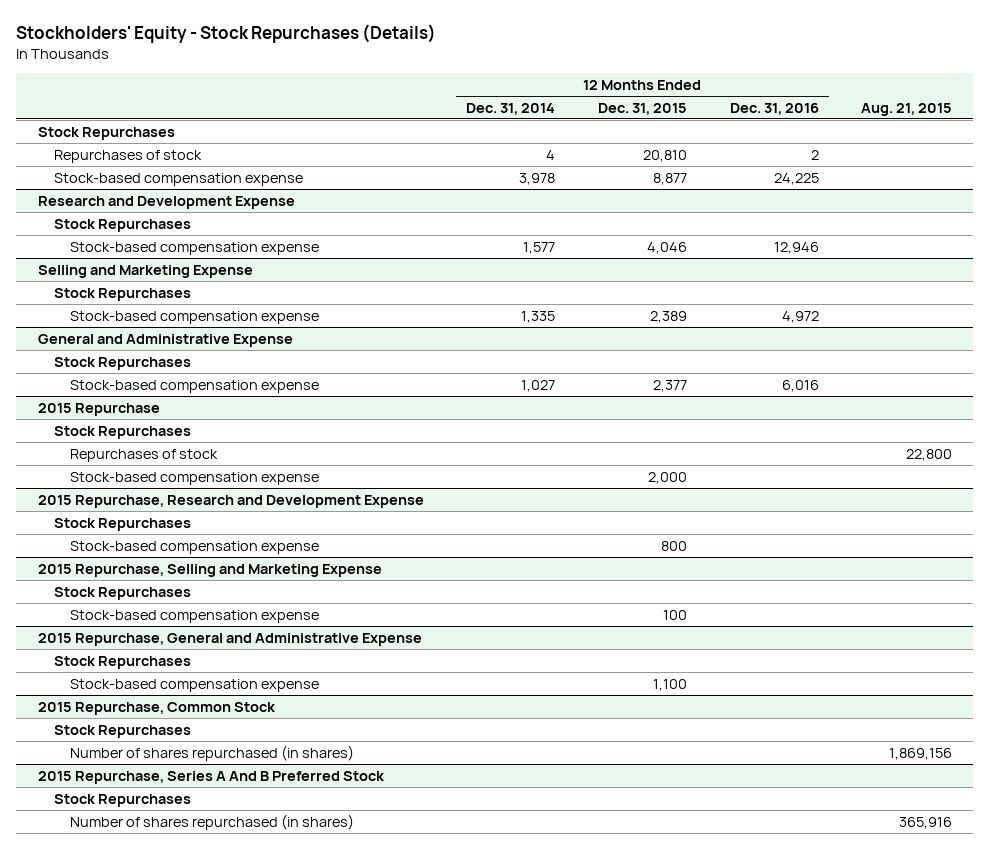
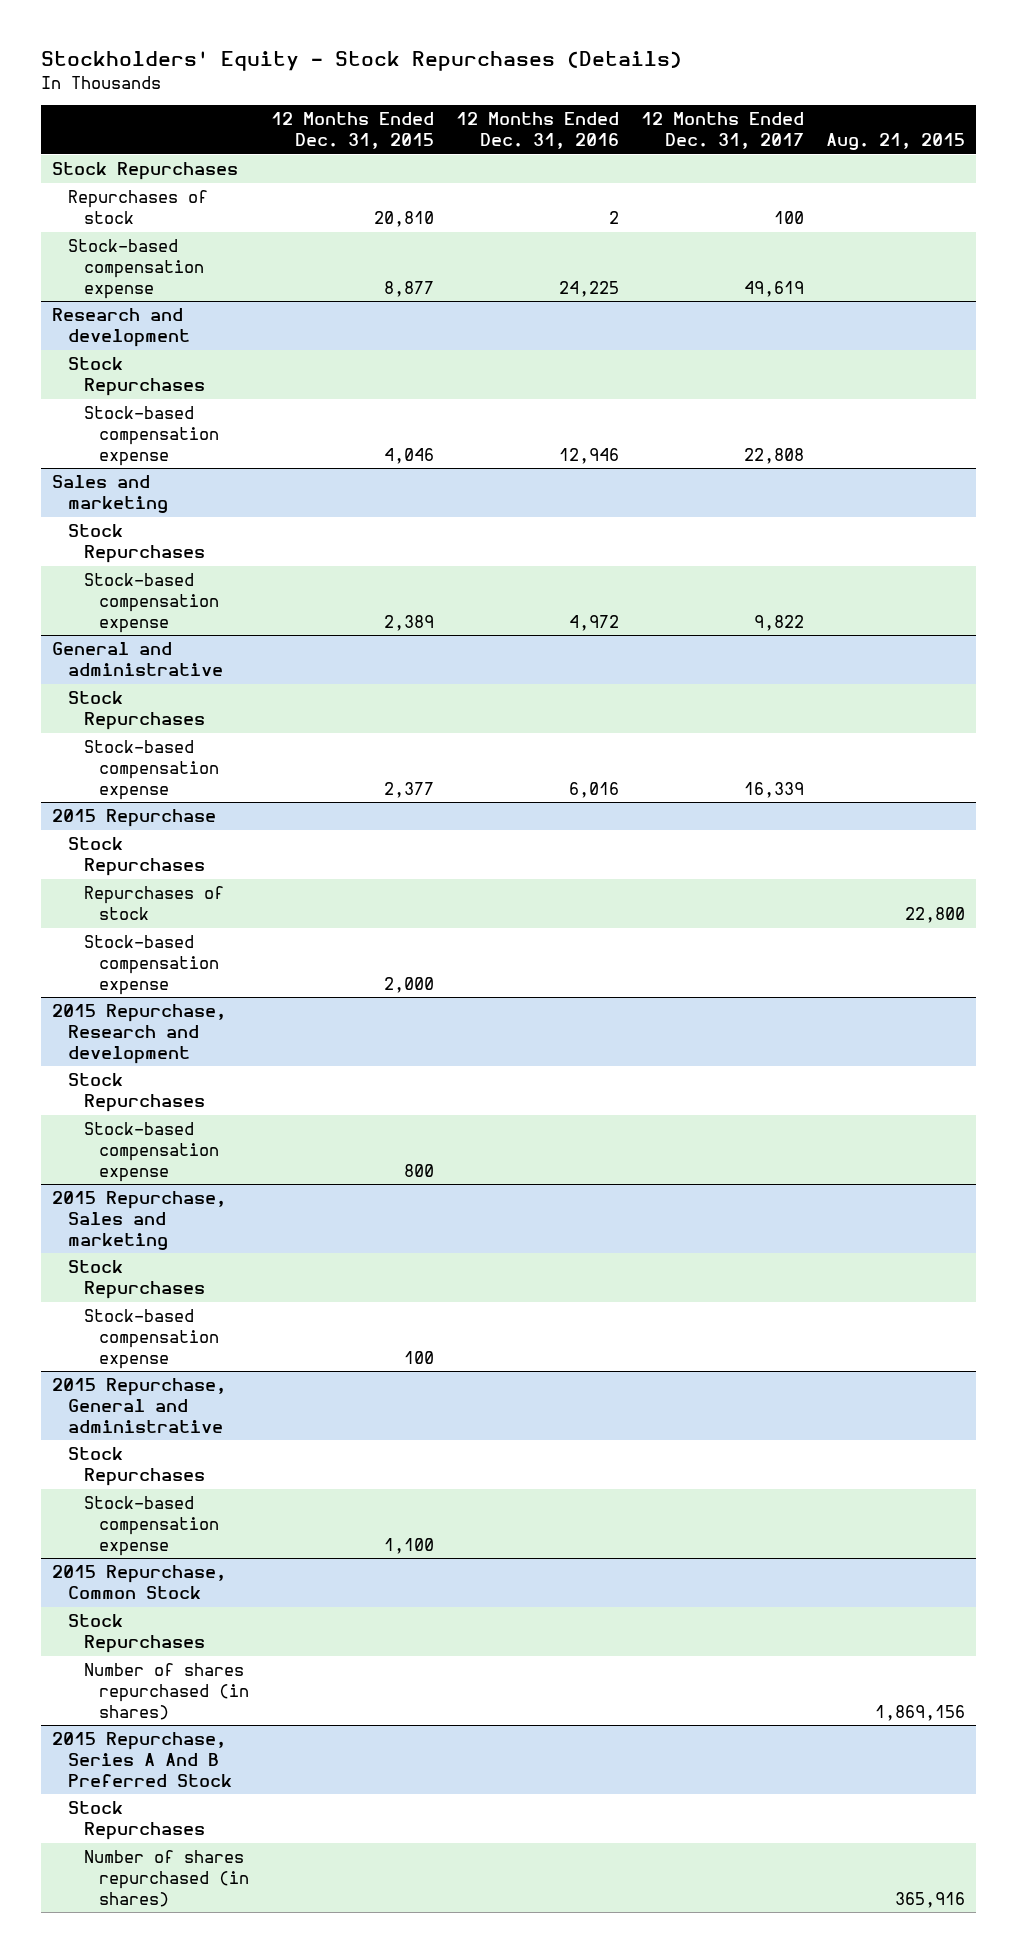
- | 12 Months Ended Dec. 31, 2014 | 12 Months Ended Dec. 31, 2015 | 12 Months Ended Dec. 31, 2016 | Aug. 21, 2015
+ | 12 Months Ended Dec. 31, 2015 | 12 Months Ended Dec. 31, 2016 | 12 Months Ended Dec. 31, 2017 | Aug. 21, 2015
- Research and Development Expense
+ Research and development
- Selling and Marketing Expense
+ Sales and marketing
- General and Administrative Expense
+ General and administrative
- 2015 Repurchase, Research and Development Expense
+ 2015 Repurchase, Research and development
- 2015 Repurchase, Selling and Marketing Expense
+ 2015 Repurchase, Sales and marketing
- 2015 Repurchase, General and Administrative Expense
+ 2015 Repurchase, General and administrative

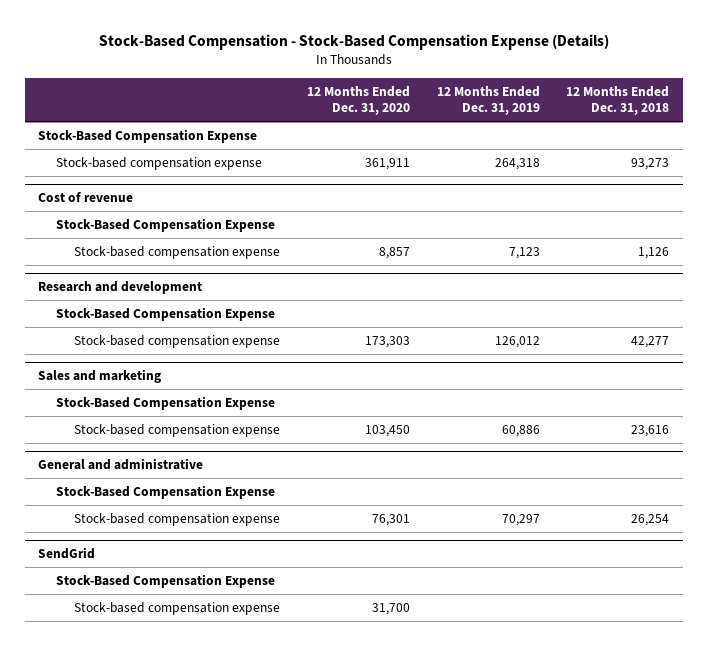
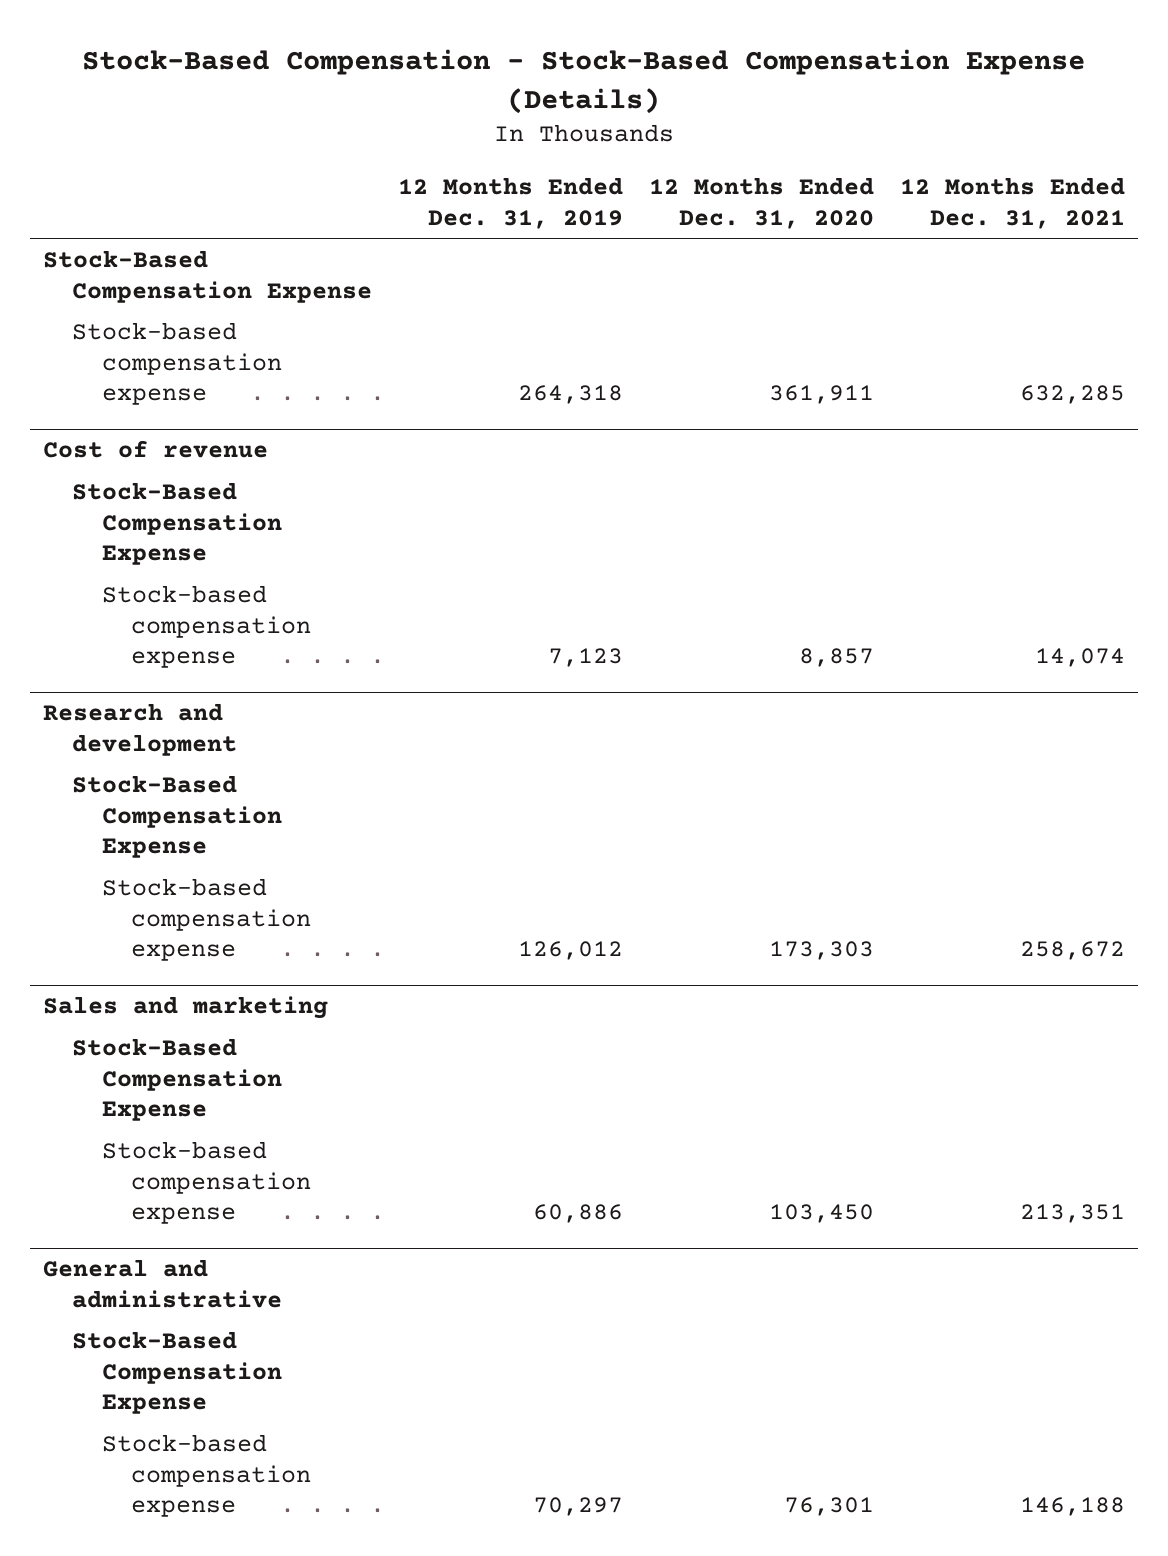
- | 12 Months Ended Dec. 31, 2020 | 12 Months Ended Dec. 31, 2019 | 12 Months Ended Dec. 31, 2018
+ | 12 Months Ended Dec. 31, 2019 | 12 Months Ended Dec. 31, 2020 | 12 Months Ended Dec. 31, 2021
- SendGrid
- Stock-Based Compensation Expense
- Stock-based compensation expense | 31,700 | |

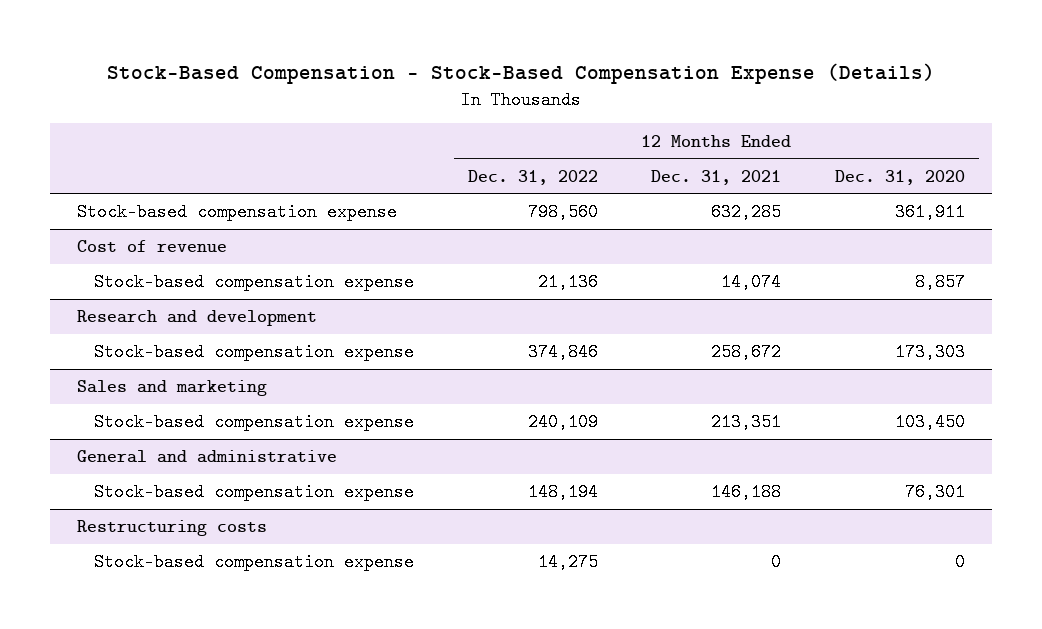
- | 12 Months Ended Dec. 31, 2019 | 12 Months Ended Dec. 31, 2020 | 12 Months Ended Dec. 31, 2021
+ | 12 Months Ended Dec. 31, 2022 | 12 Months Ended Dec. 31, 2021 | 12 Months Ended Dec. 31, 2020
- Stock-Based Compensation Expense
@ Cost of revenue
- Stock-Based Compensation Expense
@ Research and development
- Stock-Based Compensation Expense
@ Sales and marketing
- Stock-Based Compensation Expense
@ General and administrative
- Stock-Based Compensation Expense
+ Restructuring costs
+ Stock-based compensation expense | 14,275 | 0 | 0

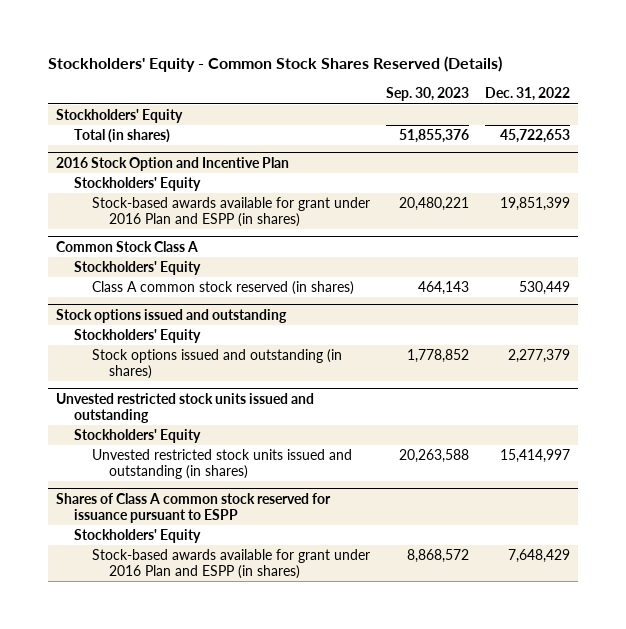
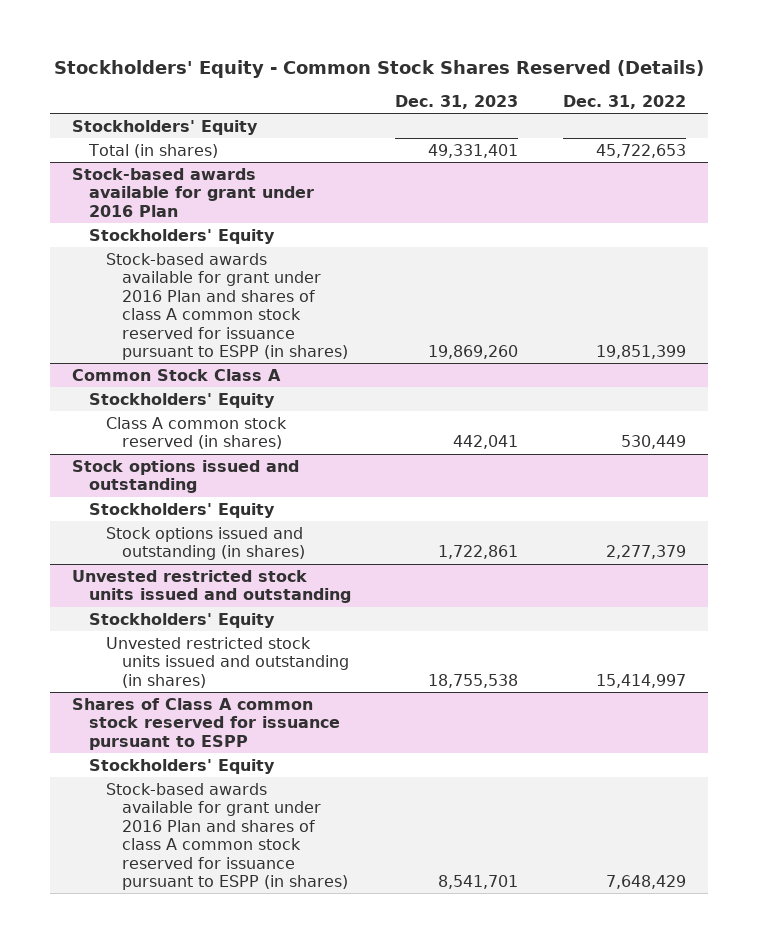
- | Sep. 30, 2023 | Dec. 31, 2022
+ | Dec. 31, 2023 | Dec. 31, 2022
- 2016 Stock Option and Incentive Plan
+ Stock-based awards available for grant under 2016 Plan
- Stock-based awards available for grant under 2016 Plan and ESPP (in shares) | 20,480,221 | 19,851,399
+ Stock-based awards available for grant under 2016 Plan and shares of class A common stock reserved for issuance pursuant to ESPP (in shares) | 19,869,260 | 19,851,399
@ Shares of Class A common stock reserved for issuance pursuant to ESPP
- Stock-based awards available for grant under 2016 Plan and ESPP (in shares) | 8,868,572 | 7,648,429
+ Stock-based awards available for grant under 2016 Plan and shares of class A common stock reserved for issuance pursuant to ESPP (in shares) | 8,541,701 | 7,648,429

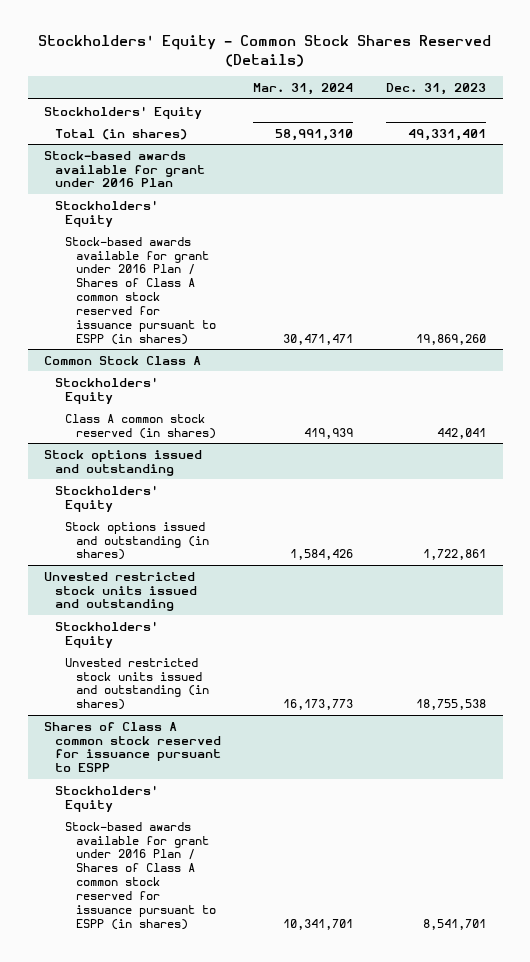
- | Dec. 31, 2023 | Dec. 31, 2022
+ | Mar. 31, 2024 | Dec. 31, 2023
@ Stock-based awards available for grant under 2016 Plan
- Stock-based awards available for grant under 2016 Plan and shares of class A common stock reserved for issuance pursuant to ESPP (in shares) | 19,869,260 | 19,851,399
+ Stock-based awards available for grant under 2016 Plan / Shares of Class A common stock reserved for issuance pursuant to ESPP (in shares) | 30,471,471 | 19,869,260
@ Shares of Class A common stock reserved for issuance pursuant to ESPP
- Stock-based awards available for grant under 2016 Plan and shares of class A common stock reserved for issuance pursuant to ESPP (in shares) | 8,541,701 | 7,648,429
+ Stock-based awards available for grant under 2016 Plan / Shares of Class A common stock reserved for issuance pursuant to ESPP (in shares) | 10,341,701 | 8,541,701

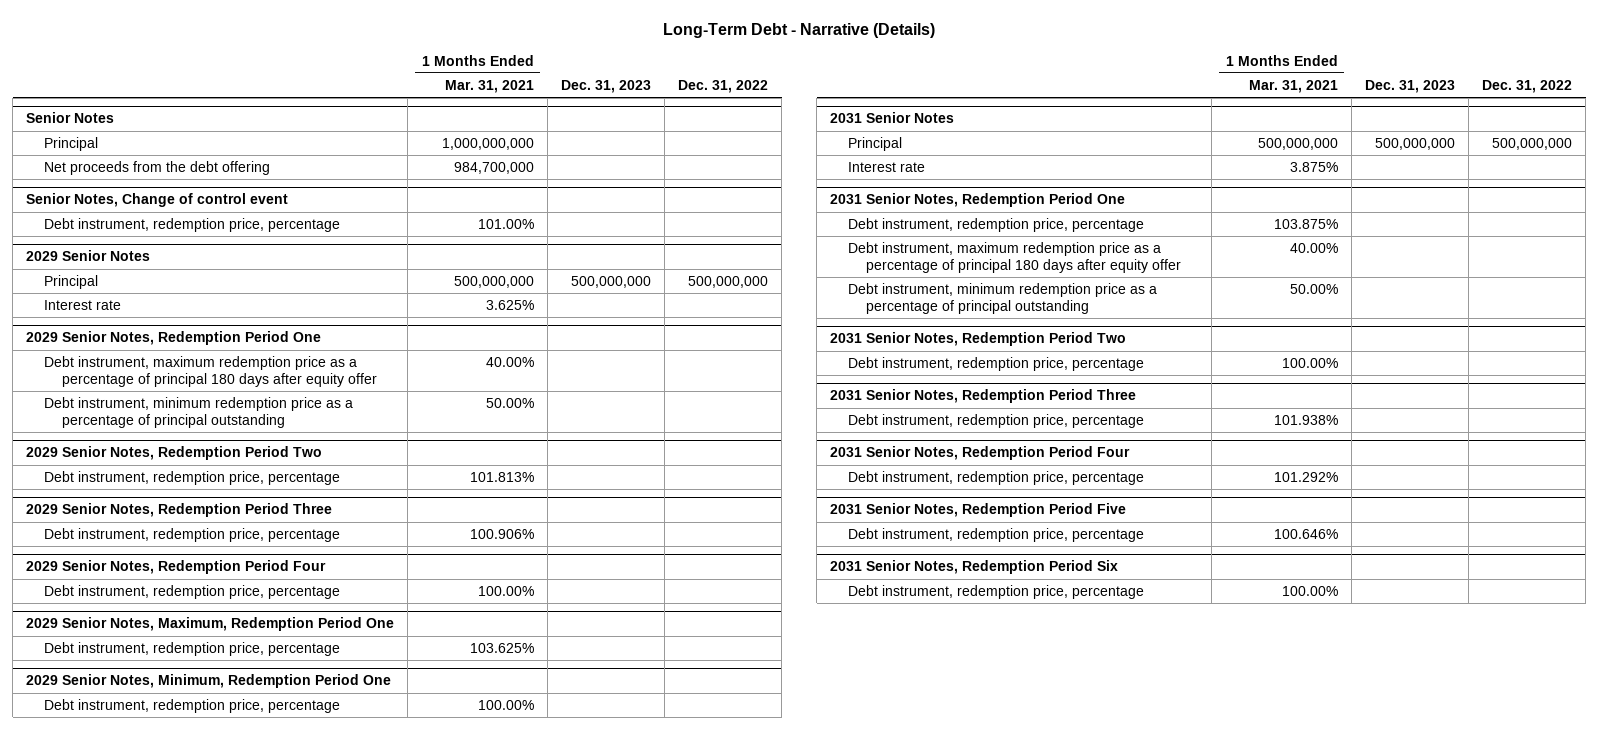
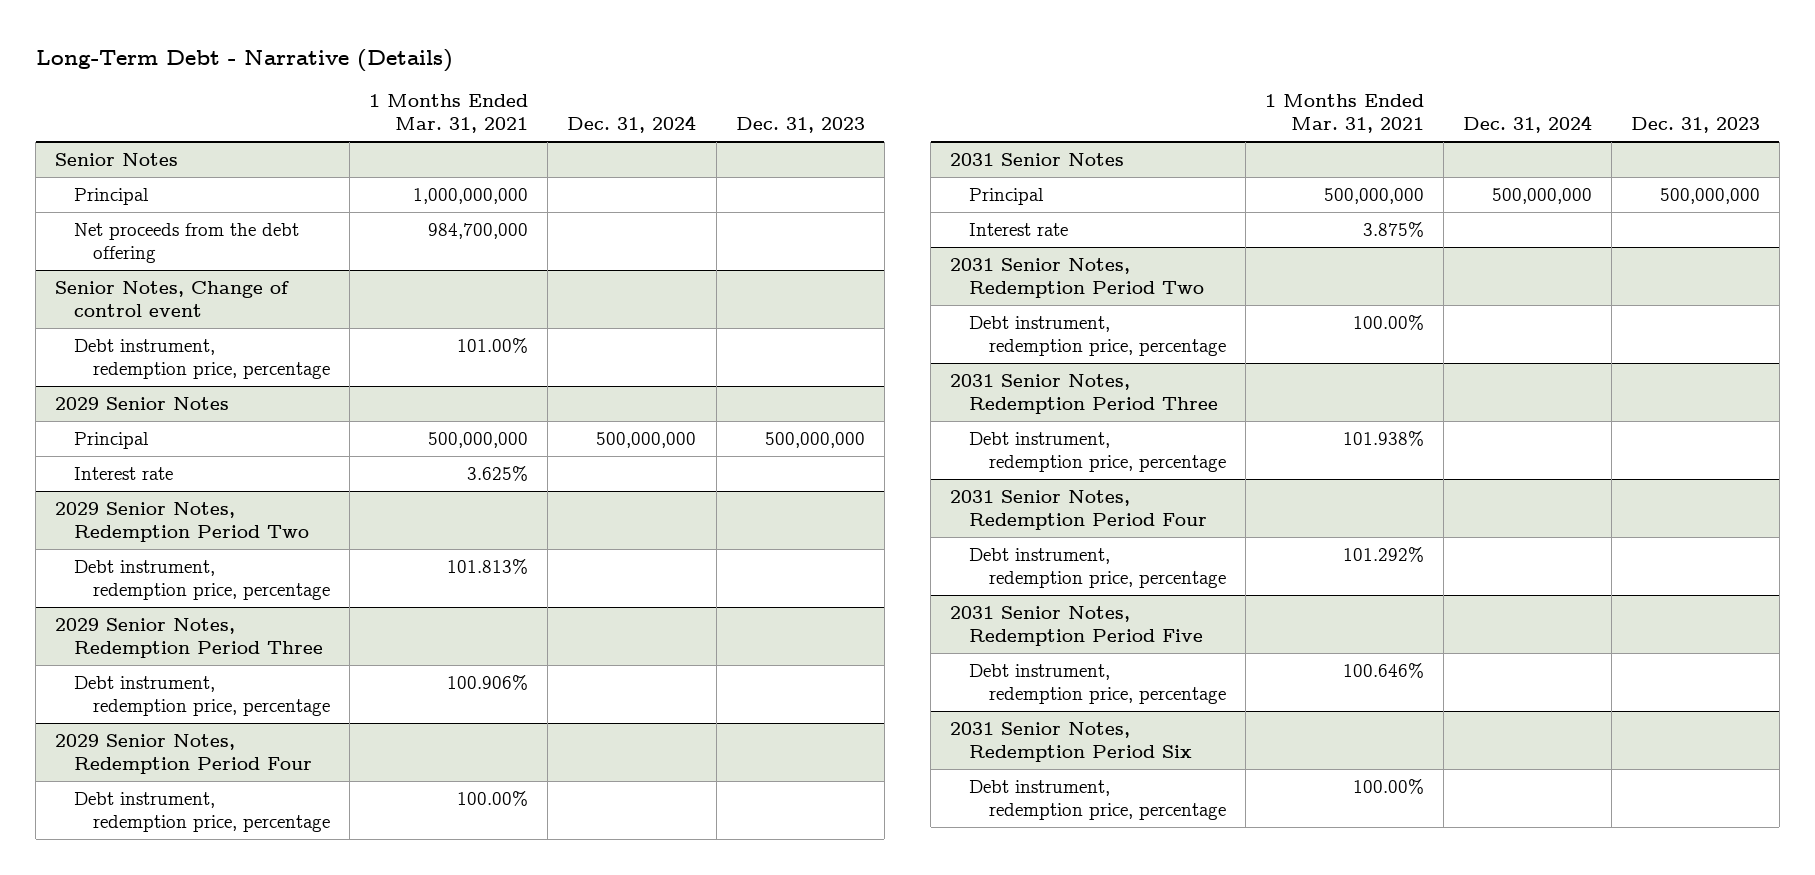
- | 1 Months Ended Mar. 31, 2021 | Dec. 31, 2023 | Dec. 31, 2022
+ | 1 Months Ended Mar. 31, 2021 | Dec. 31, 2024 | Dec. 31, 2023
- 2029 Senior Notes, Redemption Period One
- Debt instrument, maximum redemption price as a percentage of principal 180 days after equity offer | 40.00% | |
- Debt instrument, minimum redemption price as a percentage of principal outstanding | 50.00% | |
- 2029 Senior Notes, Maximum, Redemption Period One
- Debt instrument, redemption price, percentage | 103.625% | |
- 2029 Senior Notes, Minimum, Redemption Period One
- Debt instrument, redemption price, percentage | 100.00% | |
- 2031 Senior Notes, Redemption Period One
- Debt instrument, redemption price, percentage | 103.875% | |
- Debt instrument, maximum redemption price as a percentage of principal 180 days after equity offer | 40.00% | |
- Debt instrument, minimum redemption price as a percentage of principal outstanding | 50.00% | |

